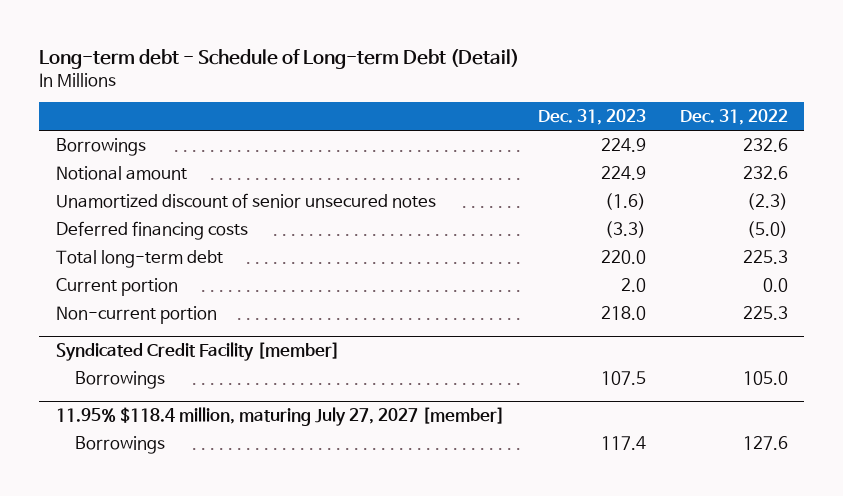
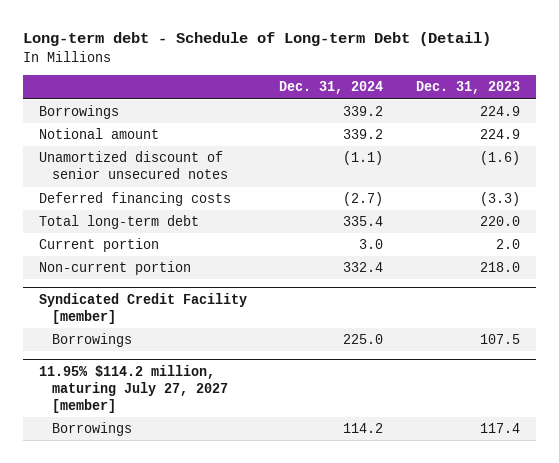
- | Dec. 31, 2023 | Dec. 31, 2022
+ | Dec. 31, 2024 | Dec. 31, 2023
- 11.95% $118.4 million, maturing July 27, 2027 [member]
+ 11.95% $114.2 million, maturing July 27, 2027 [member]

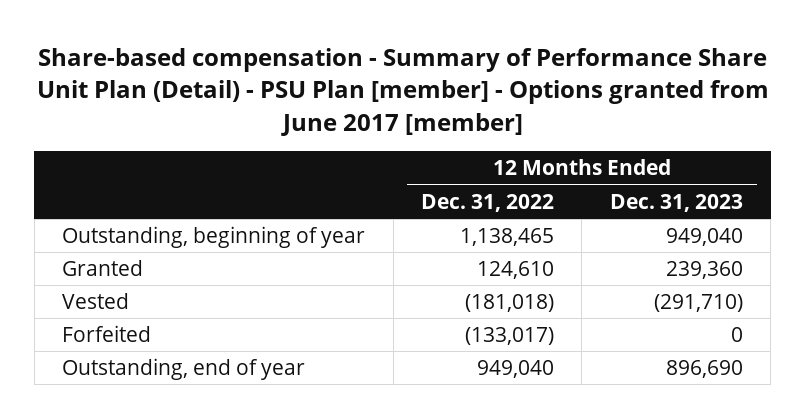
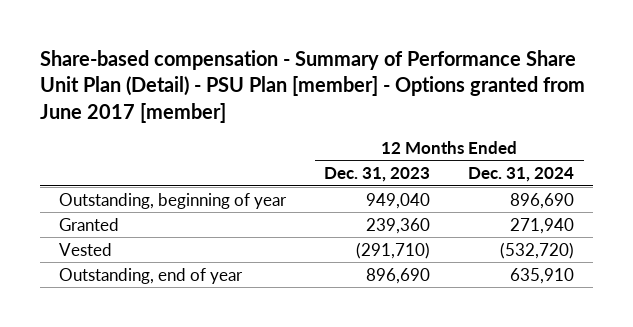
- | 12 Months Ended Dec. 31, 2022 | 12 Months Ended Dec. 31, 2023
+ | 12 Months Ended Dec. 31, 2023 | 12 Months Ended Dec. 31, 2024
- Forfeited | (133,017) | 0

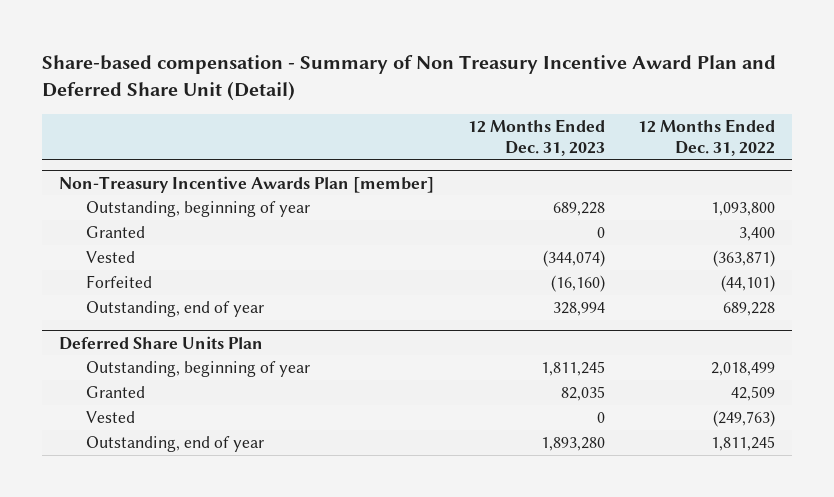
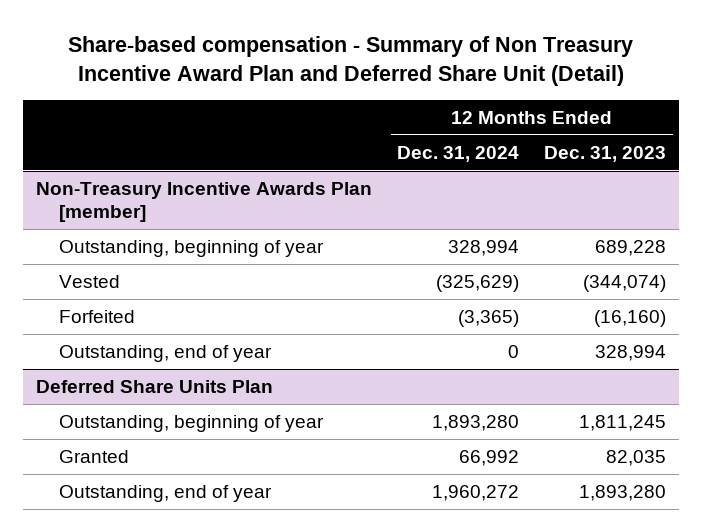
- | 12 Months Ended Dec. 31, 2023 | 12 Months Ended Dec. 31, 2022
+ | 12 Months Ended Dec. 31, 2024 | 12 Months Ended Dec. 31, 2023
@ Non-Treasury Incentive Awards Plan [member]
- Granted | 0 | 3,400
@ Deferred Share Units Plan
- Vested | 0 | (249,763)

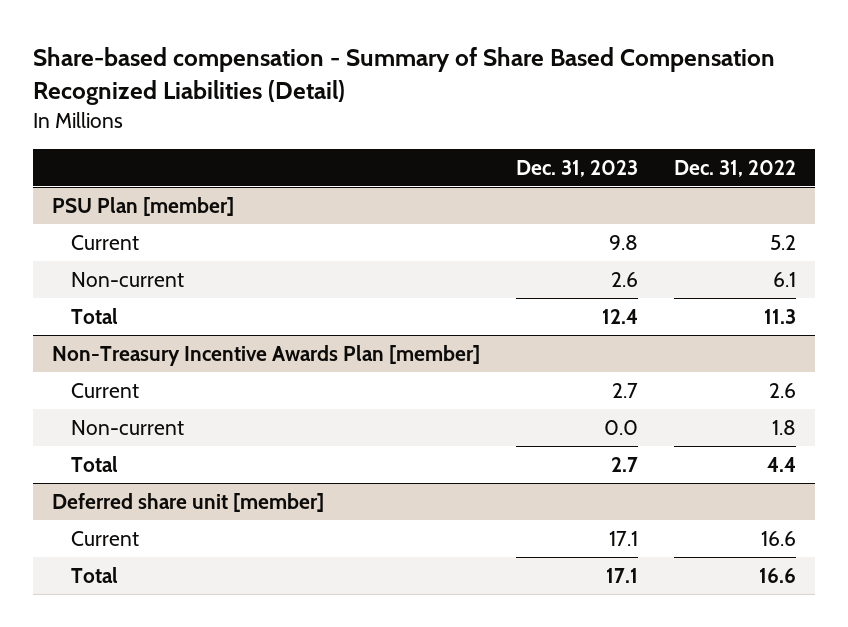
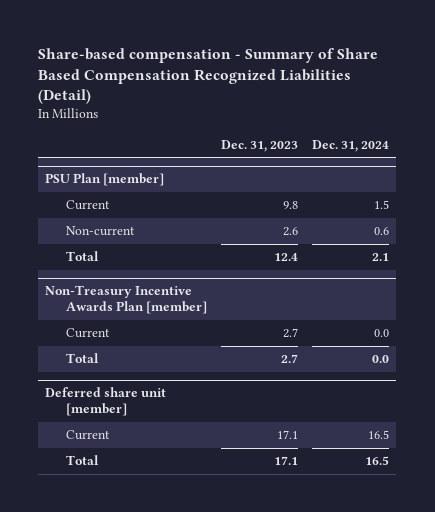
- | Dec. 31, 2023 | Dec. 31, 2022
+ | Dec. 31, 2023 | Dec. 31, 2024
@ Non-Treasury Incentive Awards Plan [member]
- Non-current | 0.0 | 1.8

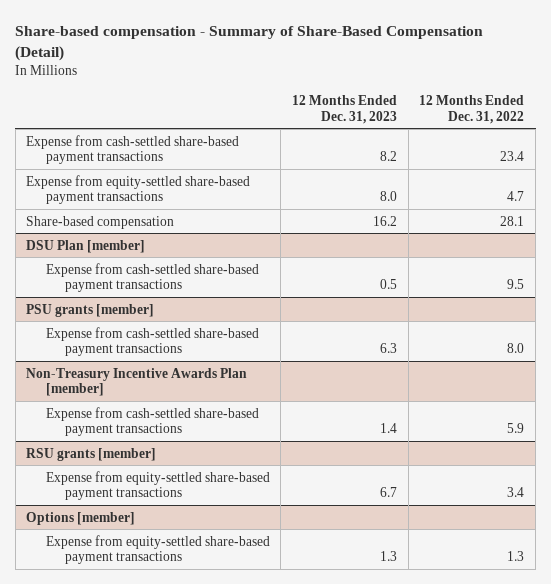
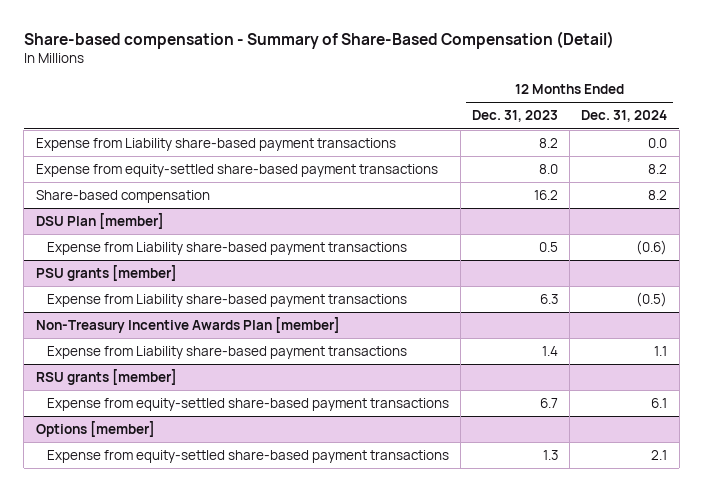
- | 12 Months Ended Dec. 31, 2023 | 12 Months Ended Dec. 31, 2022
+ | 12 Months Ended Dec. 31, 2023 | 12 Months Ended Dec. 31, 2024
- Expense from cash-settled share-based payment transactions | 8.2 | 23.4
+ Expense from Liability share-based payment transactions | 8.2 | 0.0
@ DSU Plan [member]
- Expense from cash-settled share-based payment transactions | 0.5 | 9.5
+ Expense from Liability share-based payment transactions | 0.5 | (0.6)
@ PSU grants [member]
- Expense from cash-settled share-based payment transactions | 6.3 | 8.0
+ Expense from Liability share-based payment transactions | 6.3 | (0.5)
@ Non-Treasury Incentive Awards Plan [member]
- Expense from cash-settled share-based payment transactions | 1.4 | 5.9
+ Expense from Liability share-based payment transactions | 1.4 | 1.1

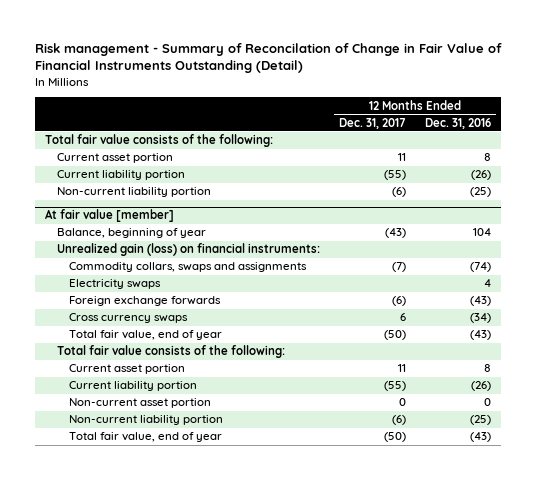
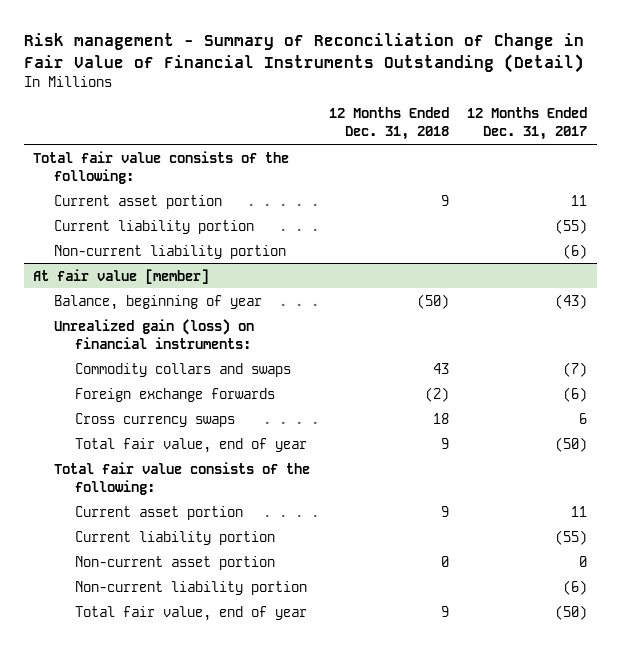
- Risk management - Summary of Reconcilation of Change in Fair Value of Financial Instruments Outstanding (Detail)
+ Risk management - Summary of Reconciliation of Change in Fair Value of Financial Instruments Outstanding (Detail)
- | 12 Months Ended Dec. 31, 2017 | 12 Months Ended Dec. 31, 2016
+ | 12 Months Ended Dec. 31, 2018 | 12 Months Ended Dec. 31, 2017
@ At fair value [member]
- Commodity collars, swaps and assignments | (7) | (74)
- Electricity swaps | | 4
+ Commodity collars and swaps | 43 | (7)

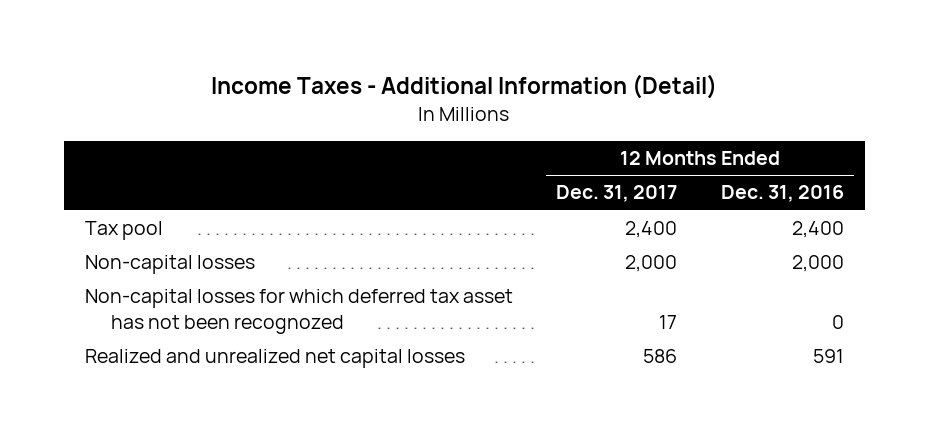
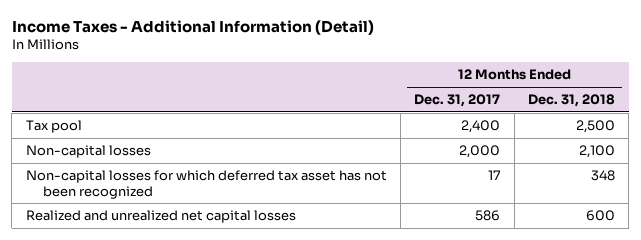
- | 12 Months Ended Dec. 31, 2017 | 12 Months Ended Dec. 31, 2016
+ | 12 Months Ended Dec. 31, 2017 | 12 Months Ended Dec. 31, 2018
- Non-capital losses for which deferred tax asset has not been recognozed | 17 | 0
+ Non-capital losses for which deferred tax asset has not been recognized | 17 | 348

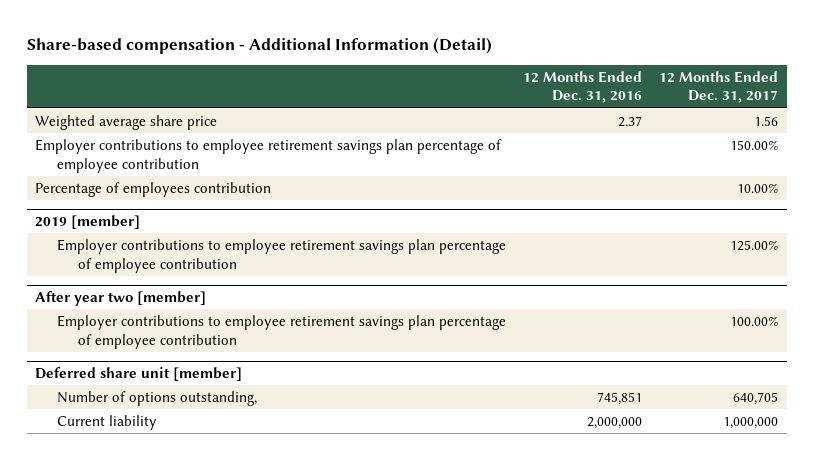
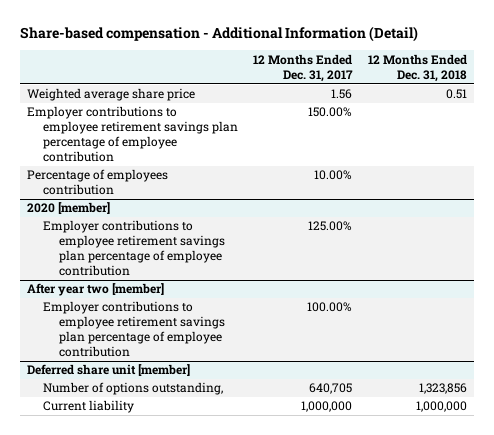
- | 12 Months Ended Dec. 31, 2016 | 12 Months Ended Dec. 31, 2017
+ | 12 Months Ended Dec. 31, 2017 | 12 Months Ended Dec. 31, 2018
- 2019 [member]
+ 2020 [member]

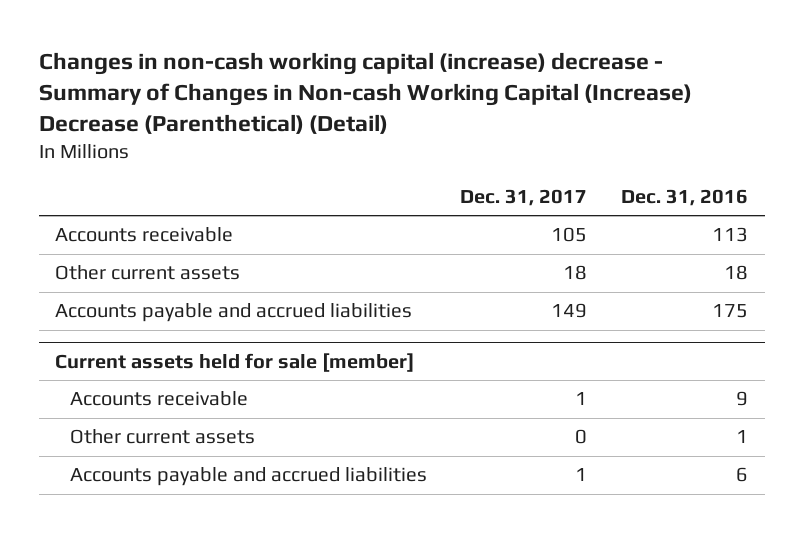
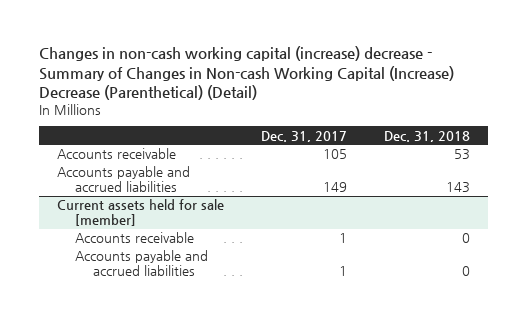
- | Dec. 31, 2017 | Dec. 31, 2016
+ | Dec. 31, 2017 | Dec. 31, 2018
- Other current assets | 18 | 18
@ Current assets held for sale [member]
- Other current assets | 0 | 1

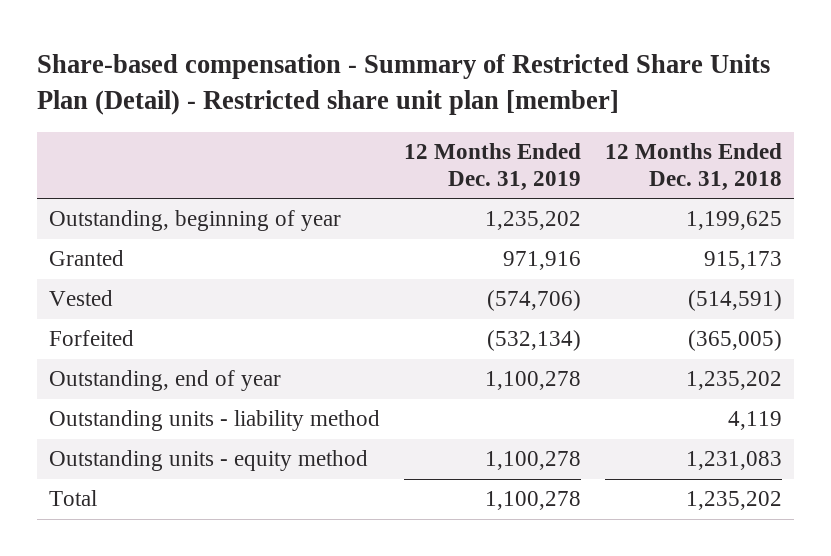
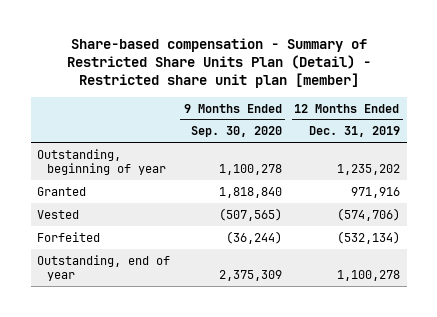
- | 12 Months Ended Dec. 31, 2019 | 12 Months Ended Dec. 31, 2018
+ | 9 Months Ended Sep. 30, 2020 | 12 Months Ended Dec. 31, 2019
- Outstanding units - liability method | | 4,119
- Outstanding units - equity method | 1,100,278 | 1,231,083
- Total | 1,100,278 | 1,235,202

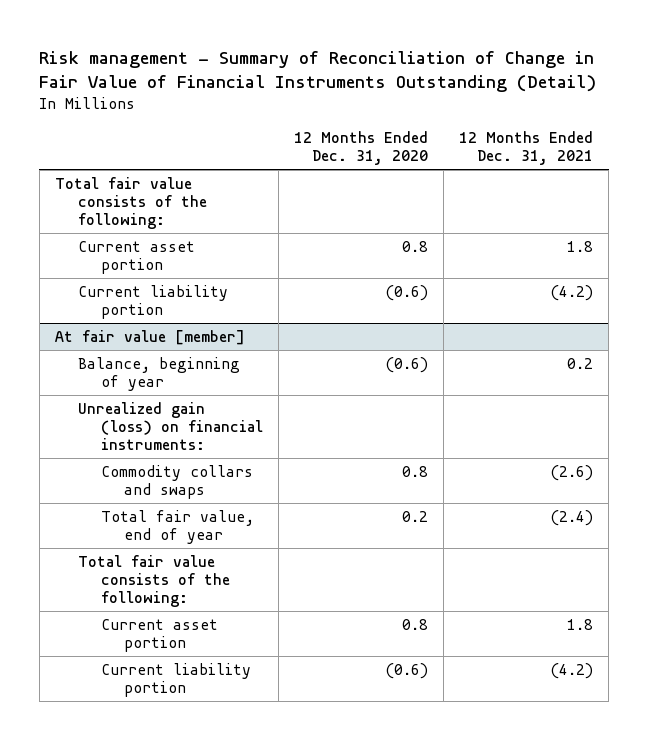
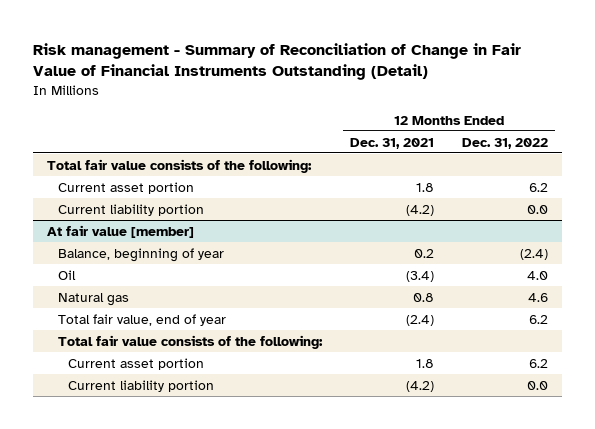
- | 12 Months Ended Dec. 31, 2020 | 12 Months Ended Dec. 31, 2021
+ | 12 Months Ended Dec. 31, 2021 | 12 Months Ended Dec. 31, 2022
@ At fair value [member]
- Unrealized gain (loss) on financial instruments:
- Commodity collars and swaps | 0.8 | (2.6)
+ Oil | (3.4) | 4.0
+ Natural gas | 0.8 | 4.6

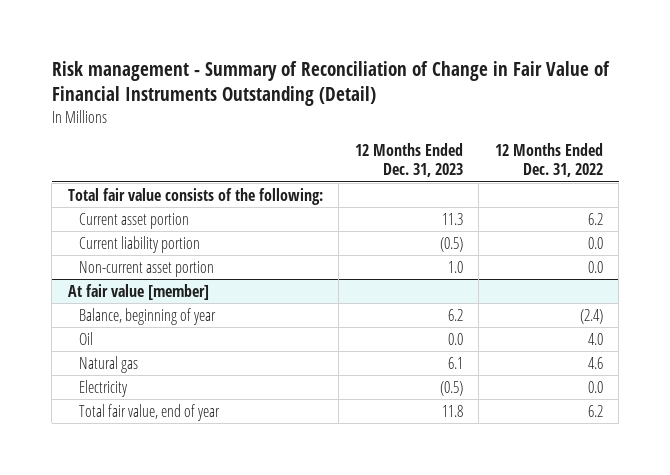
- | 12 Months Ended Dec. 31, 2021 | 12 Months Ended Dec. 31, 2022
+ | 12 Months Ended Dec. 31, 2023 | 12 Months Ended Dec. 31, 2022
+ Non-current asset portion | 1.0 | 0.0
@ At fair value [member]
+ Electricity | (0.5) | 0.0
- Total fair value consists of the following:
- Current asset portion | 1.8 | 6.2
- Current liability portion | (4.2) | 0.0

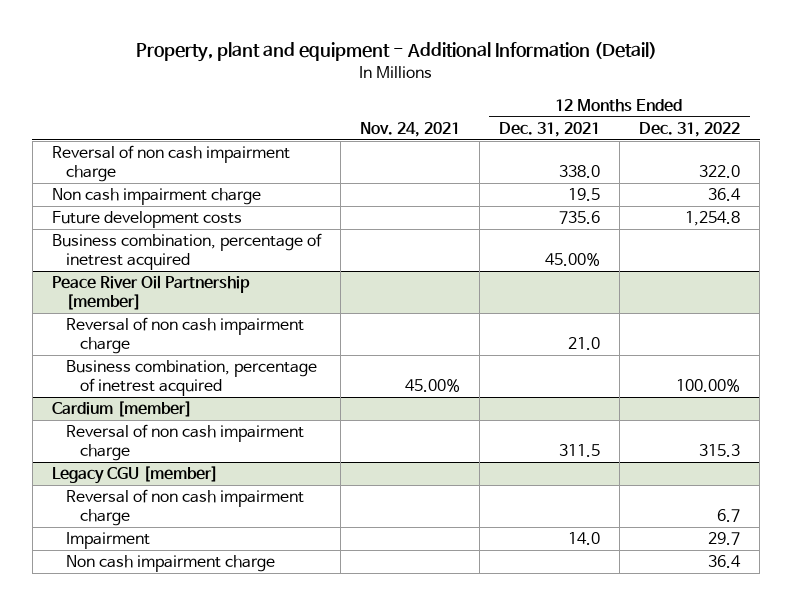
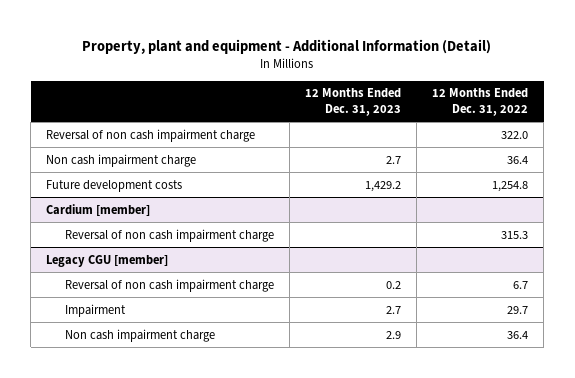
- | Nov. 24, 2021 | 12 Months Ended Dec. 31, 2021 | 12 Months Ended Dec. 31, 2022
+ | 12 Months Ended Dec. 31, 2023 | 12 Months Ended Dec. 31, 2022
- Business combination, percentage of inetrest acquired | | 45.00% |
- Peace River Oil Partnership [member]
- Reversal of non cash impairment charge | | 21.0 |
- Business combination, percentage of inetrest acquired | 45.00% | | 100.00%

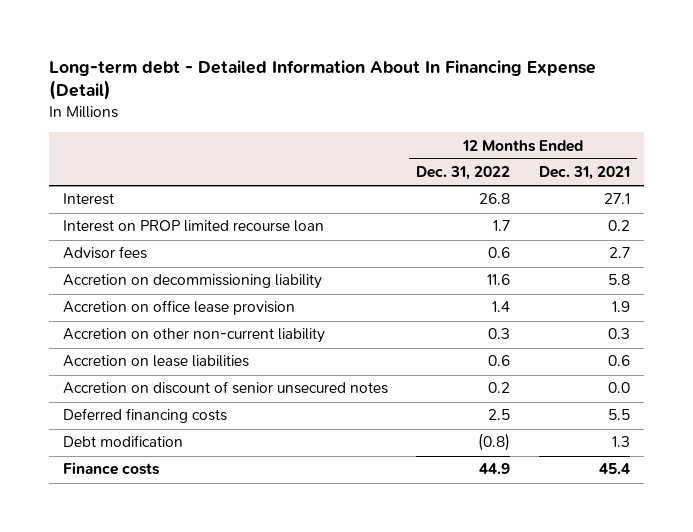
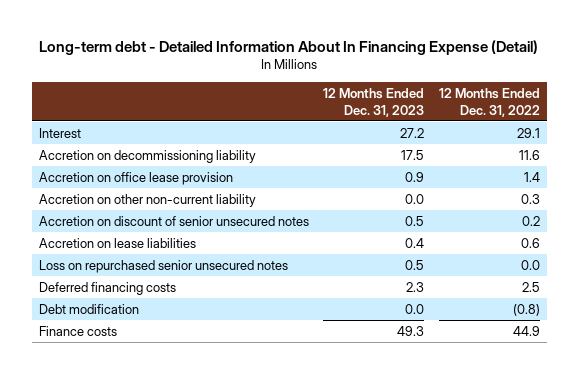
- | 12 Months Ended Dec. 31, 2022 | 12 Months Ended Dec. 31, 2021
+ | 12 Months Ended Dec. 31, 2023 | 12 Months Ended Dec. 31, 2022
- Interest | 26.8 | 27.1
- Interest on PROP limited recourse loan | 1.7 | 0.2
- Advisor fees | 0.6 | 2.7
+ Interest | 27.2 | 29.1
moved down: Accretion on lease liabilities | 0.4 | 0.6
+ Loss on repurchased senior unsecured notes | 0.5 | 0.0

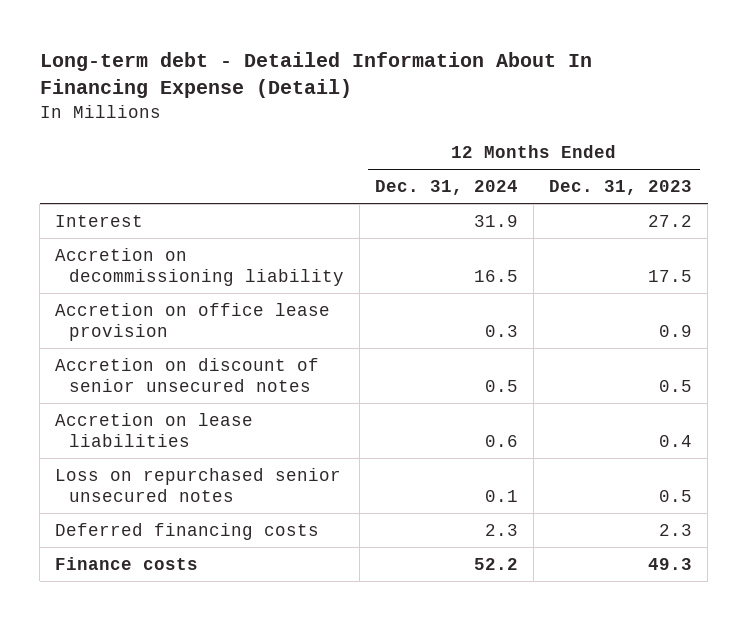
- | 12 Months Ended Dec. 31, 2023 | 12 Months Ended Dec. 31, 2022
+ | 12 Months Ended Dec. 31, 2024 | 12 Months Ended Dec. 31, 2023
- Accretion on other non-current liability | 0.0 | 0.3
- Debt modification | 0.0 | (0.8)

